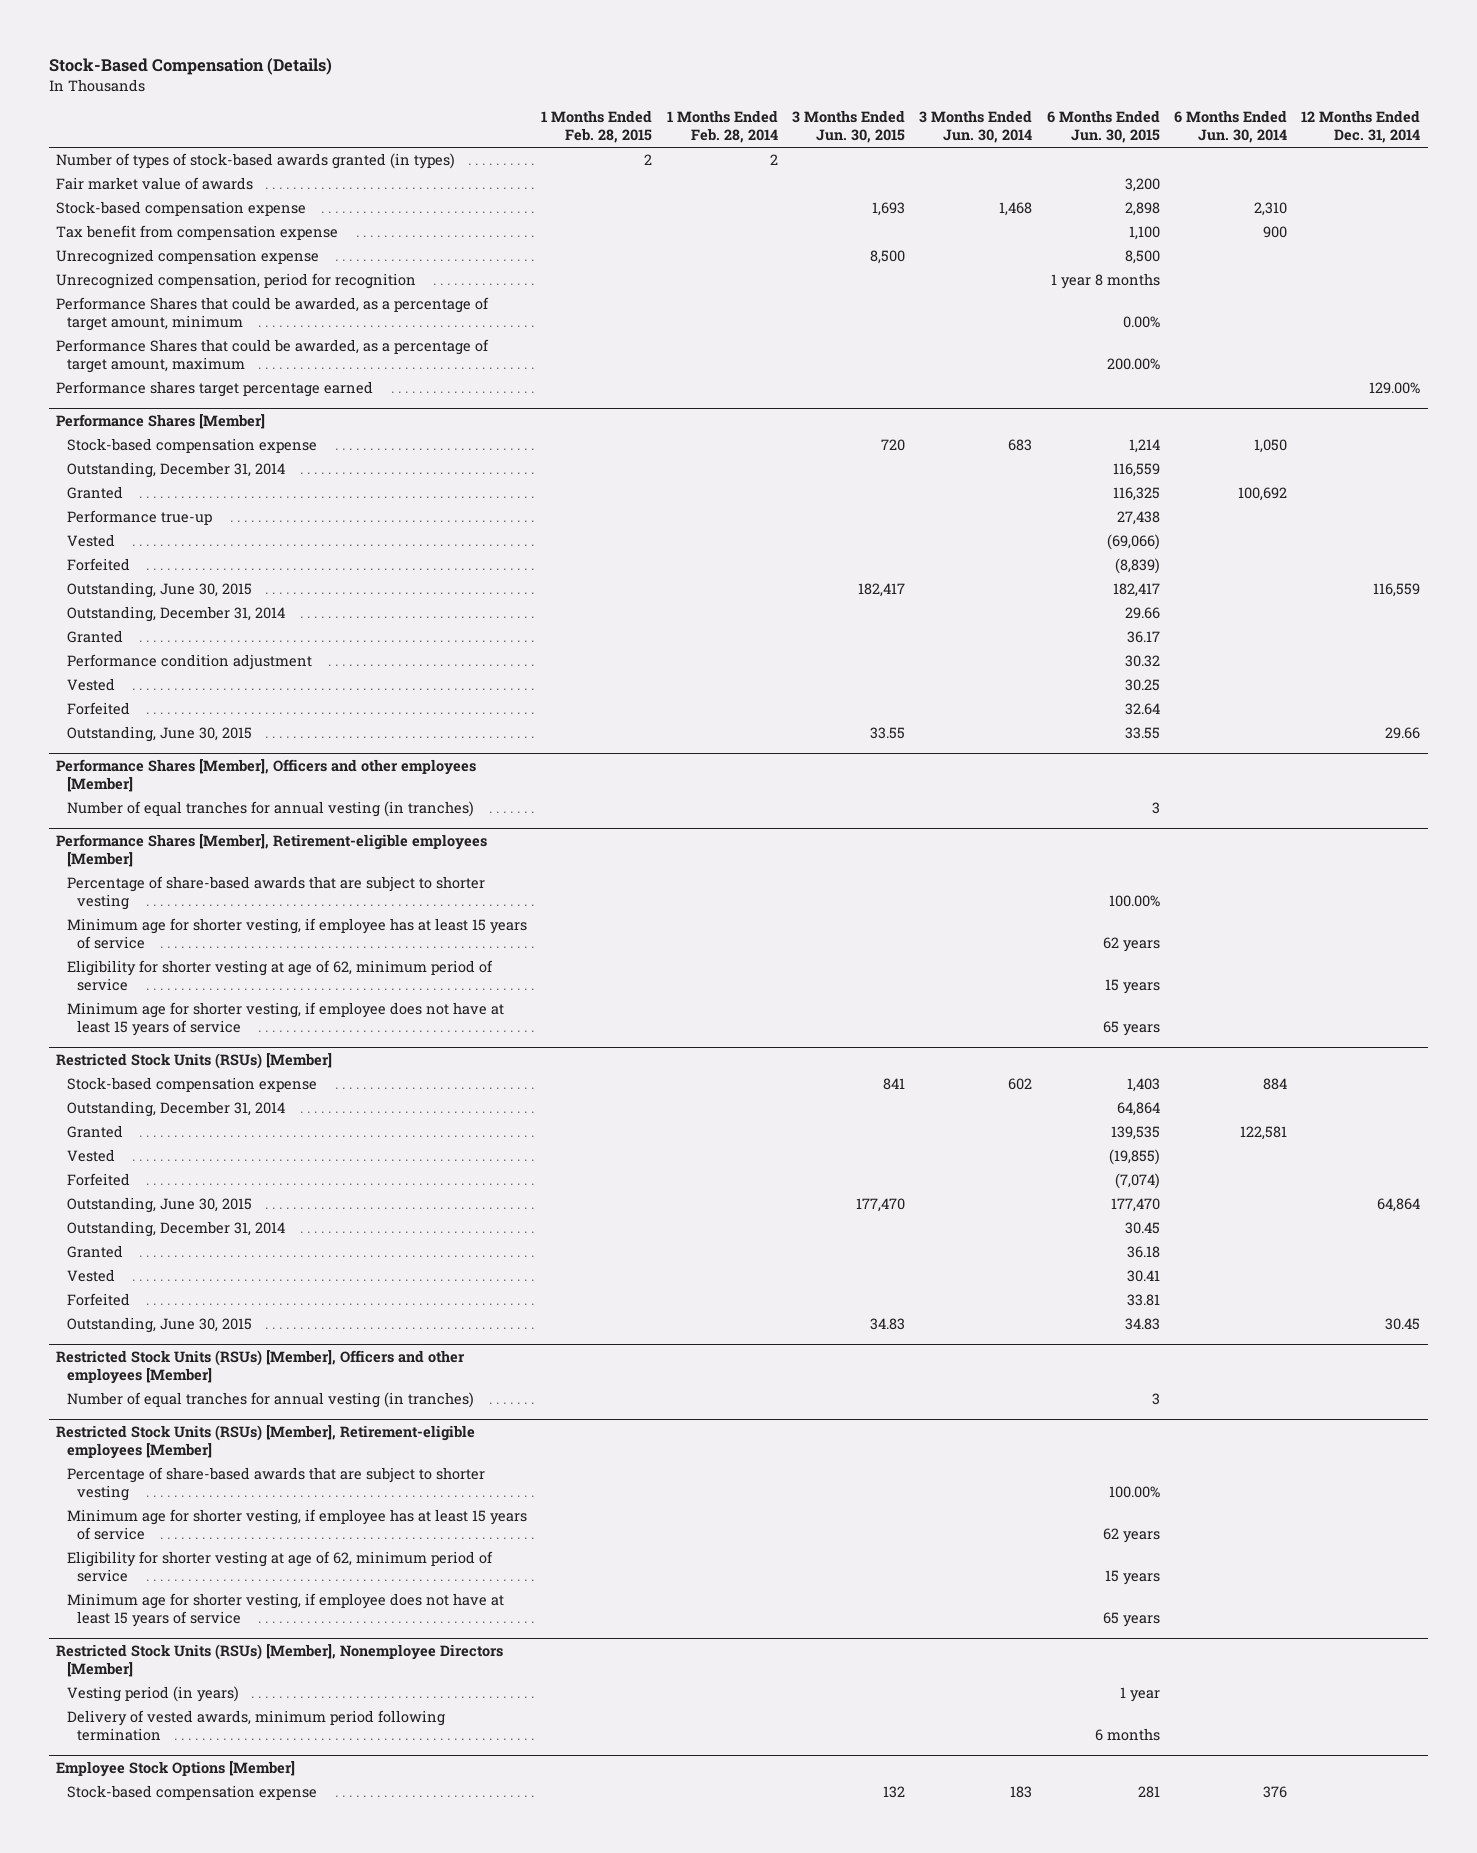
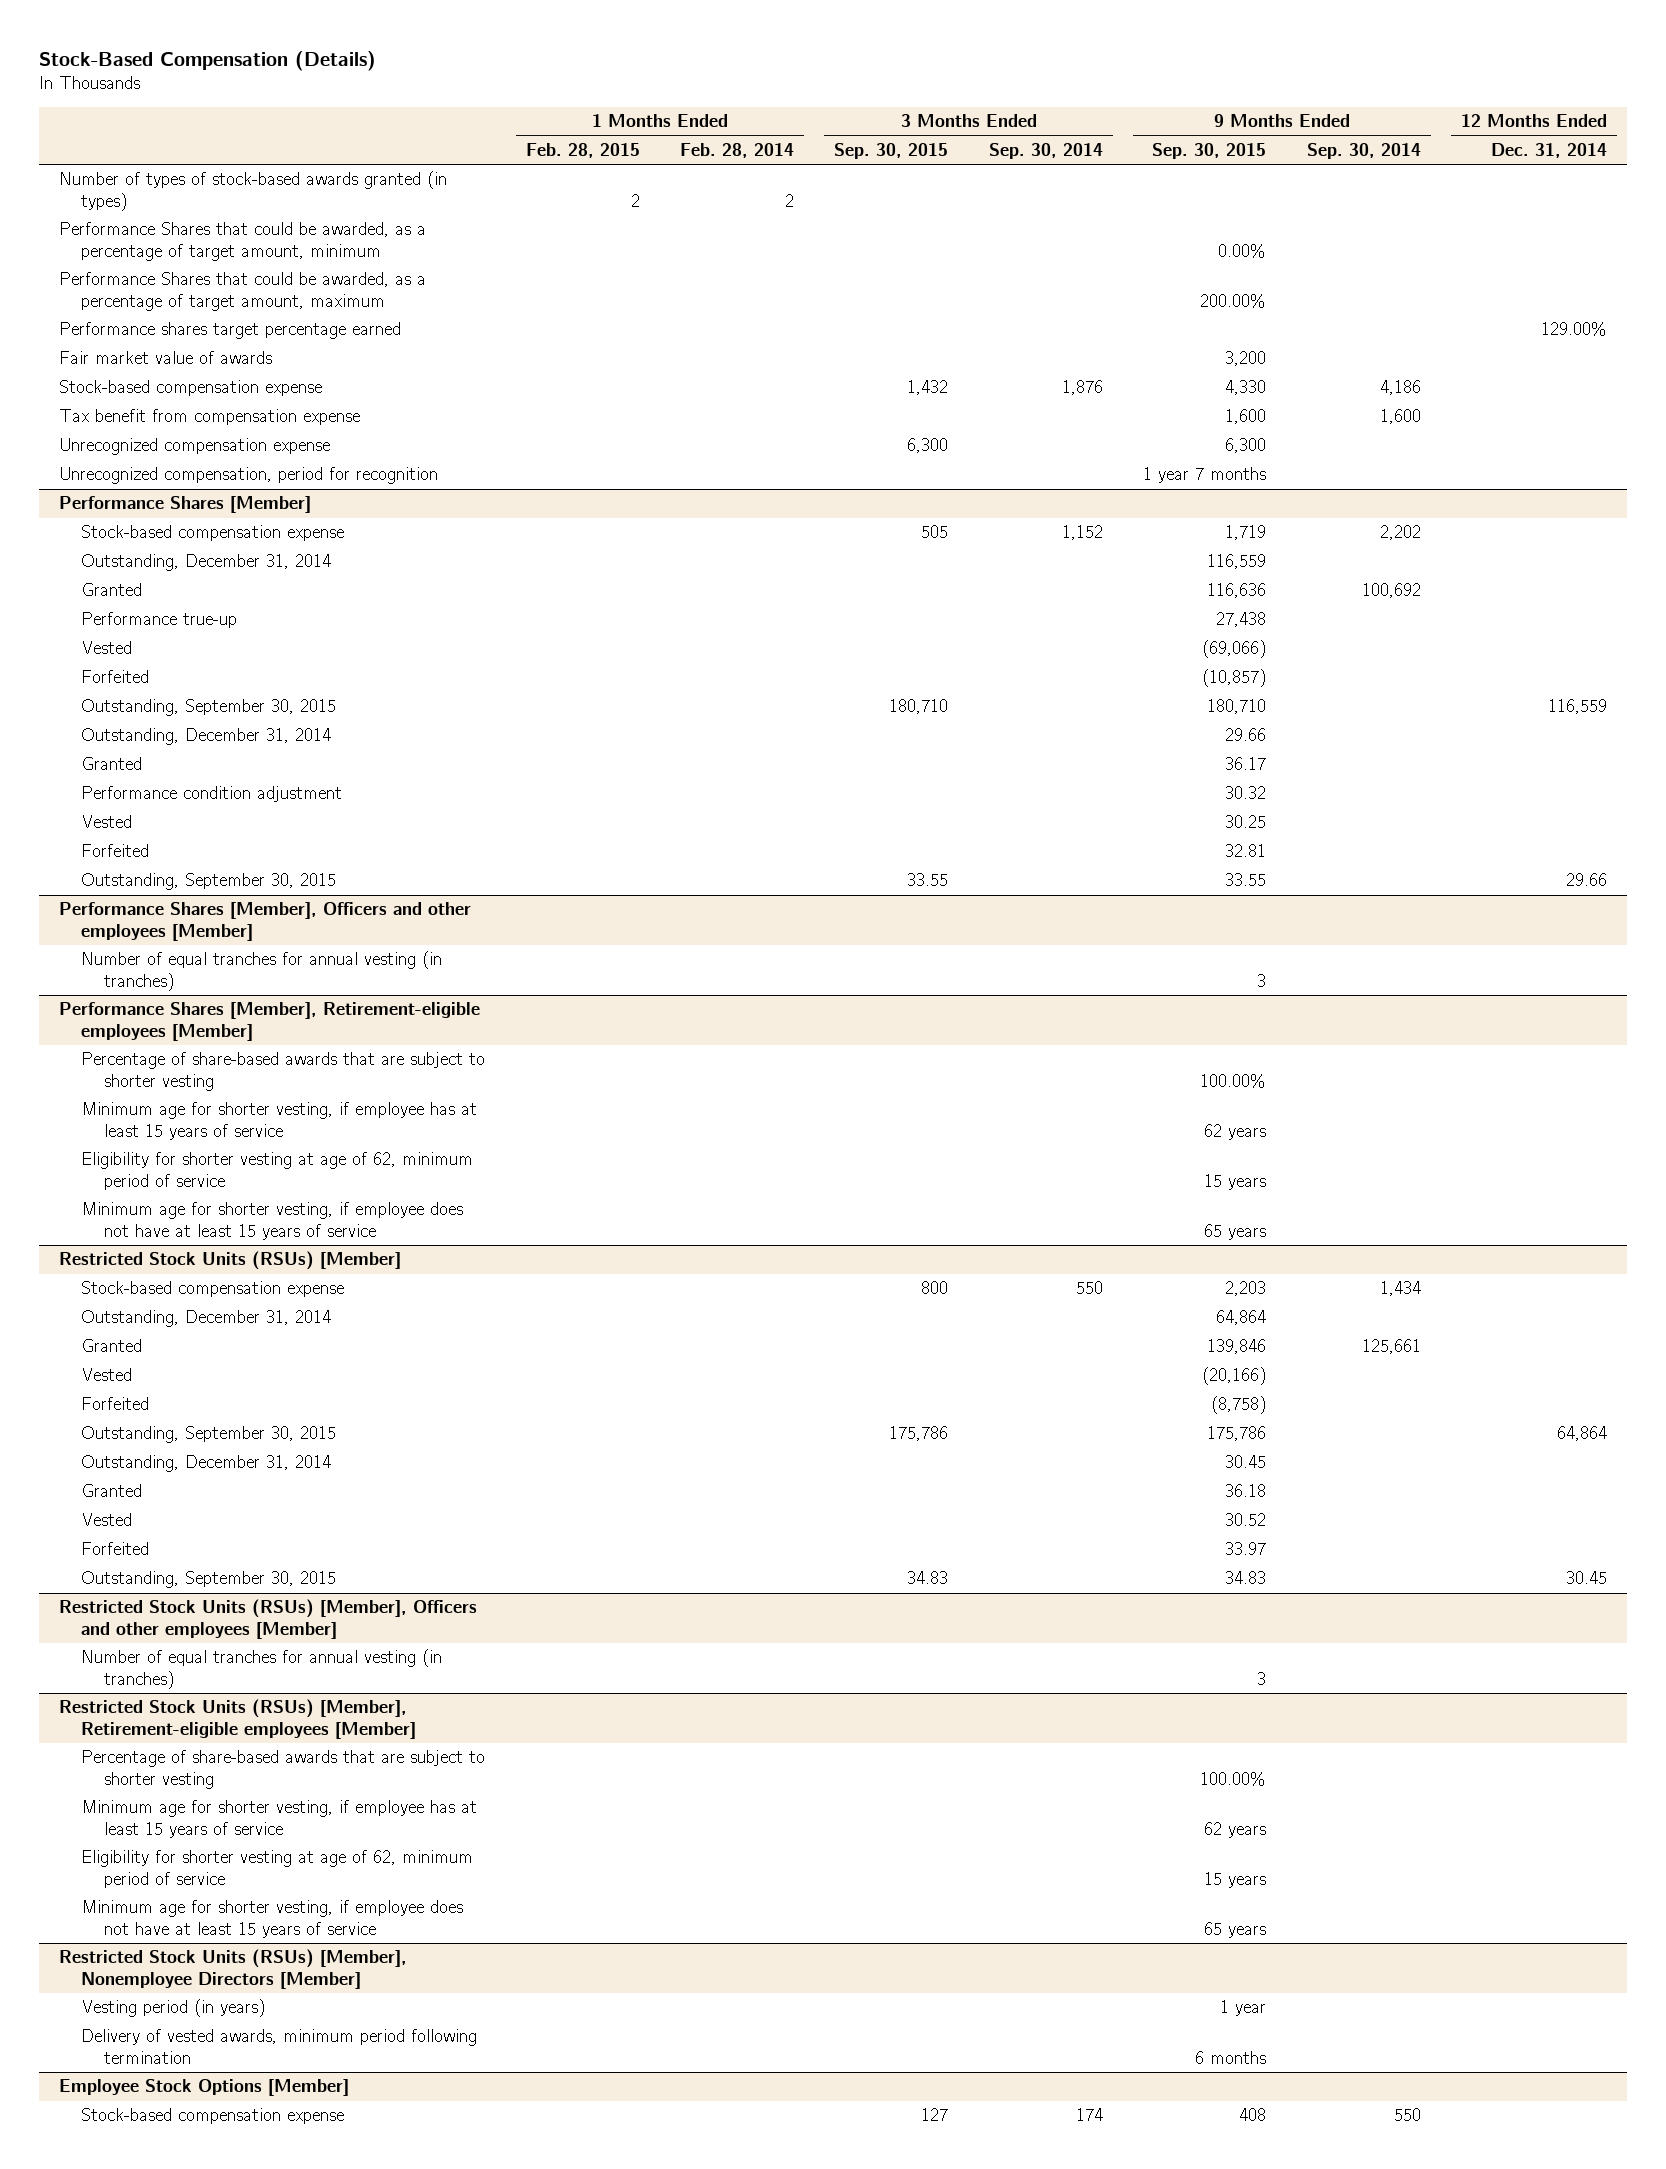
- | 1 Months Ended Feb. 28, 2015 | 1 Months Ended Feb. 28, 2014 | 3 Months Ended Jun. 30, 2015 | 3 Months Ended Jun. 30, 2014 | 6 Months Ended Jun. 30, 2015 | 6 Months Ended Jun. 30, 2014 | 12 Months Ended Dec. 31, 2014
+ | 1 Months Ended Feb. 28, 2015 | 1 Months Ended Feb. 28, 2014 | 3 Months Ended Sep. 30, 2015 | 3 Months Ended Sep. 30, 2014 | 9 Months Ended Sep. 30, 2015 | 9 Months Ended Sep. 30, 2014 | 12 Months Ended Dec. 31, 2014
moved up: Performance Shares that could be awarded, as a percentage of target amount, minimum | | | | | 0.00% | |
moved up: Performance Shares that could be awarded, as a percentage of target amount, maximum | | | | | 200.00% | |
moved up: Performance shares target percentage earned | | | | | | | 129.00%
@ Performance Shares [Member]
- Outstanding, June 30, 2015 | | | 182,417 | | 182,417 | | 116,559
+ Outstanding, September 30, 2015 | | | 180,710 | | 180,710 | | 116,559
- Outstanding, June 30, 2015 | | | 33.55 | | 33.55 | | 29.66
+ Outstanding, September 30, 2015 | | | 33.55 | | 33.55 | | 29.66
@ Restricted Stock Units (RSUs) [Member]
- Outstanding, June 30, 2015 | | | 177,470 | | 177,470 | | 64,864
+ Outstanding, September 30, 2015 | | | 175,786 | | 175,786 | | 64,864
- Outstanding, June 30, 2015 | | | 34.83 | | 34.83 | | 30.45
+ Outstanding, September 30, 2015 | | | 34.83 | | 34.83 | | 30.45

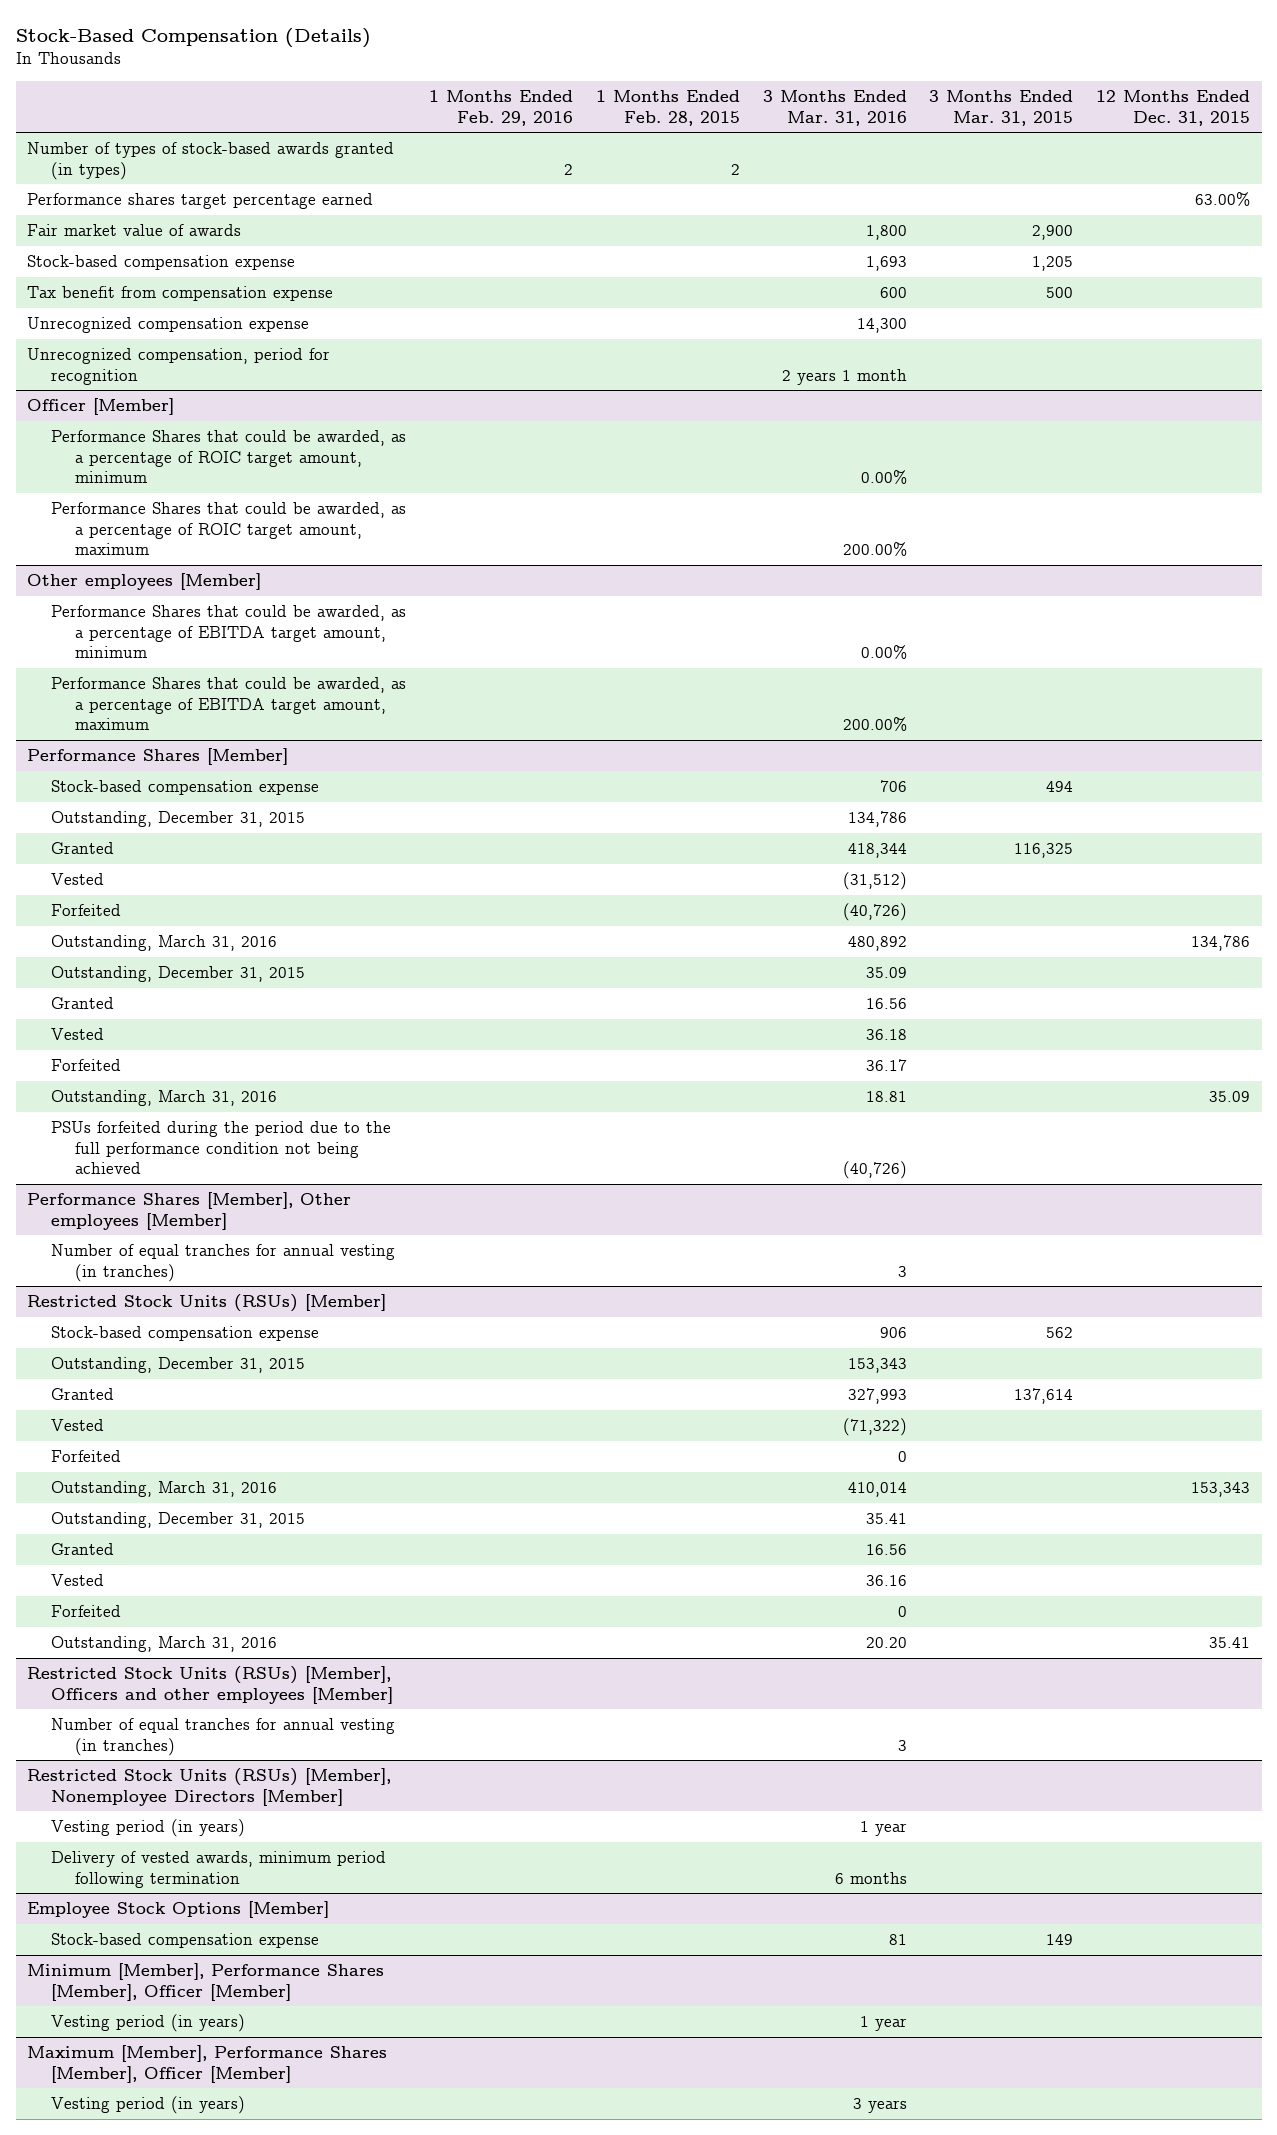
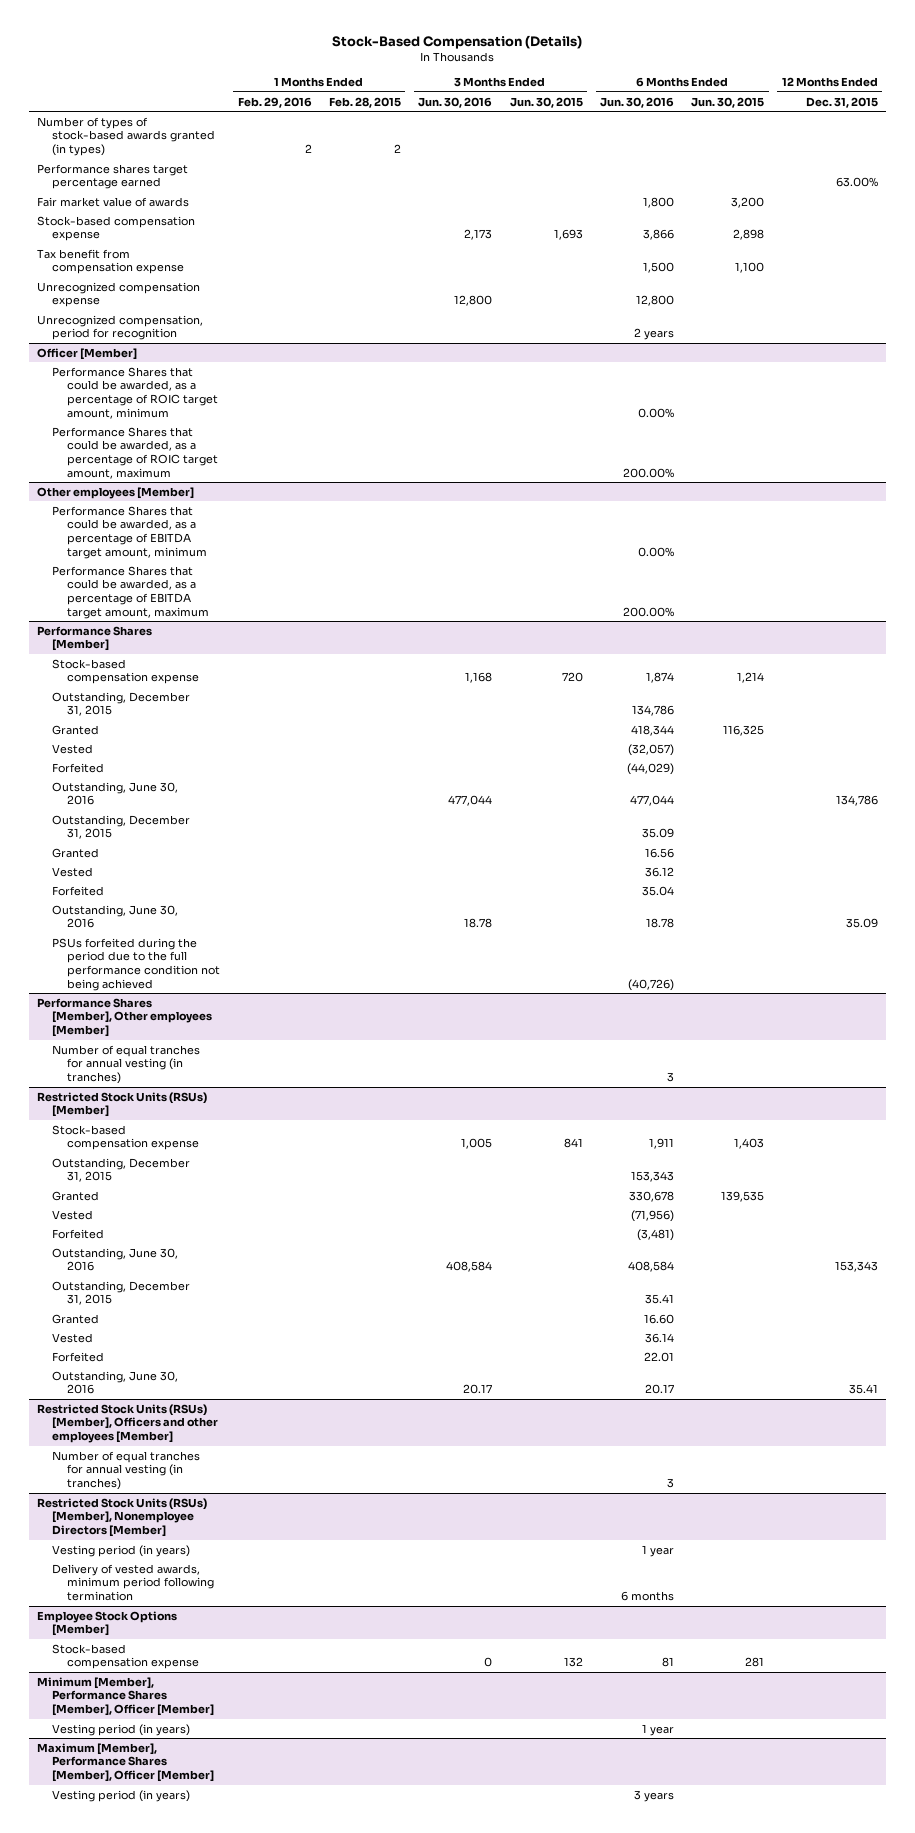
- | 1 Months Ended Feb. 29, 2016 | 1 Months Ended Feb. 28, 2015 | 3 Months Ended Mar. 31, 2016 | 3 Months Ended Mar. 31, 2015 | 12 Months Ended Dec. 31, 2015
+ | 1 Months Ended Feb. 29, 2016 | 1 Months Ended Feb. 28, 2015 | 3 Months Ended Jun. 30, 2016 | 3 Months Ended Jun. 30, 2015 | 6 Months Ended Jun. 30, 2016 | 6 Months Ended Jun. 30, 2015 | 12 Months Ended Dec. 31, 2015
@ Performance Shares [Member]
- Outstanding, March 31, 2016 | | | 480,892 | | 134,786
+ Outstanding, June 30, 2016 | | | 477,044 | | 477,044 | | 134,786
- Outstanding, March 31, 2016 | | | 18.81 | | 35.09
+ Outstanding, June 30, 2016 | | | 18.78 | | 18.78 | | 35.09
@ Restricted Stock Units (RSUs) [Member]
- Outstanding, March 31, 2016 | | | 410,014 | | 153,343
+ Outstanding, June 30, 2016 | | | 408,584 | | 408,584 | | 153,343
- Outstanding, March 31, 2016 | | | 20.20 | | 35.41
+ Outstanding, June 30, 2016 | | | 20.17 | | 20.17 | | 35.41

